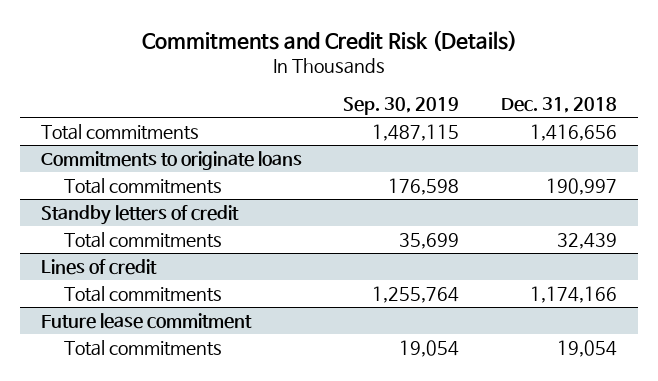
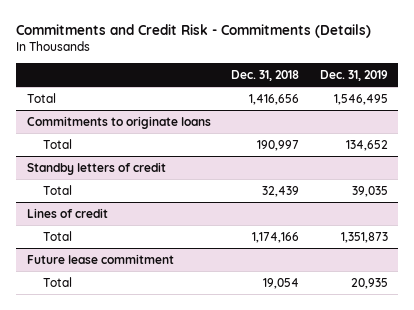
- Commitments and Credit Risk (Details)
+ Commitments and Credit Risk - Commitments (Details)
- | Sep. 30, 2019 | Dec. 31, 2018
+ | Dec. 31, 2018 | Dec. 31, 2019
- Total commitments | 1,487,115 | 1,416,656
+ Total | 1,416,656 | 1,546,495
@ Commitments to originate loans
- Total commitments | 176,598 | 190,997
+ Total | 190,997 | 134,652
@ Standby letters of credit
- Total commitments | 35,699 | 32,439
+ Total | 32,439 | 39,035
@ Lines of credit
- Total commitments | 1,255,764 | 1,174,166
+ Total | 1,174,166 | 1,351,873
@ Future lease commitment
- Total commitments | 19,054 | 19,054
+ Total | 19,054 | 20,935

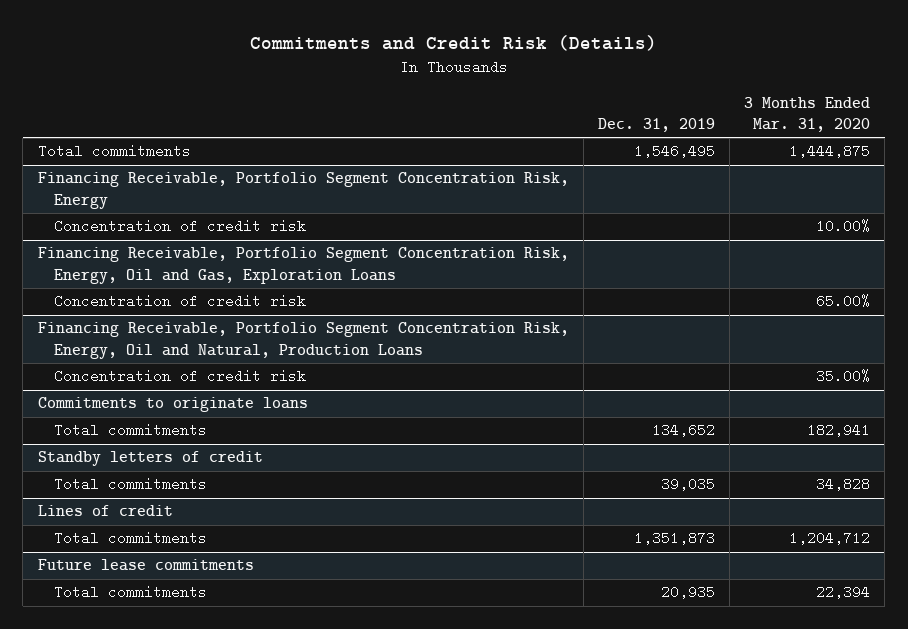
- Commitments and Credit Risk - Commitments (Details)
+ Commitments and Credit Risk (Details)
- | Dec. 31, 2018 | Dec. 31, 2019
+ | Dec. 31, 2019 | 3 Months Ended Mar. 31, 2020
- Total | 1,416,656 | 1,546,495
+ Total commitments | 1,546,495 | 1,444,875
+ Financing Receivable, Portfolio Segment Concentration Risk, Energy
+ Concentration of credit risk | | 10.00%
+ Financing Receivable, Portfolio Segment Concentration Risk, Energy, Oil and Gas, Exploration Loans
+ Concentration of credit risk | | 65.00%
+ Financing Receivable, Portfolio Segment Concentration Risk, Energy, Oil and Natural, Production Loans
+ Concentration of credit risk | | 35.00%
@ Commitments to originate loans
- Total | 190,997 | 134,652
+ Total commitments | 134,652 | 182,941
@ Standby letters of credit
- Total | 32,439 | 39,035
+ Total commitments | 39,035 | 34,828
@ Lines of credit
- Total | 1,174,166 | 1,351,873
- Future lease commitment
- Total | 19,054 | 20,935
@ Lines of credit
+ Total commitments | 1,351,873 | 1,204,712
+ Future lease commitments
+ Total commitments | 20,935 | 22,394

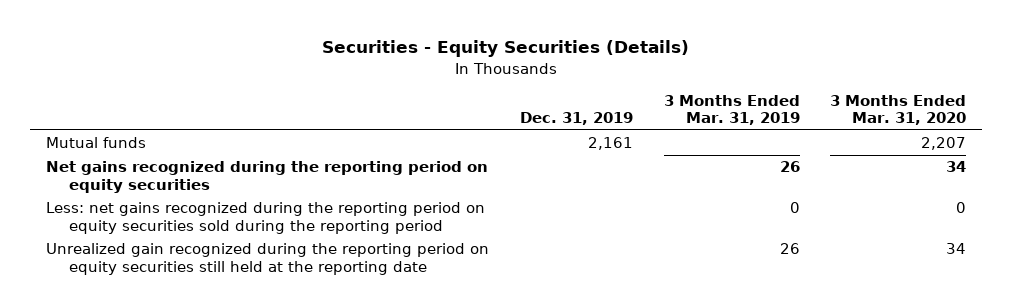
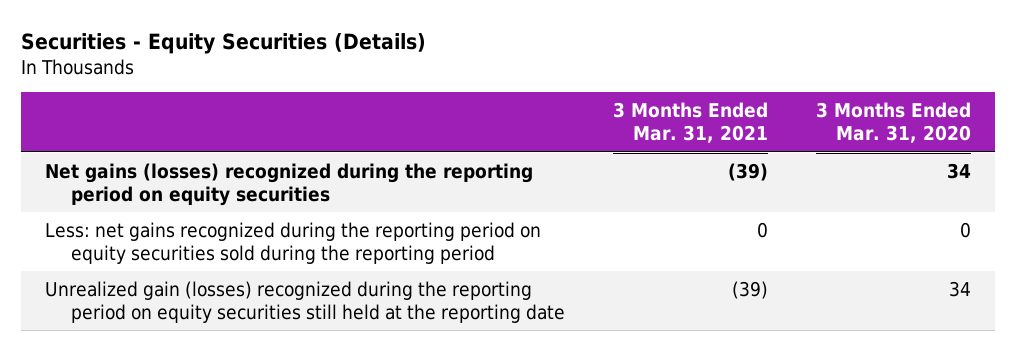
- | Dec. 31, 2019 | 3 Months Ended Mar. 31, 2019 | 3 Months Ended Mar. 31, 2020
+ | 3 Months Ended Mar. 31, 2021 | 3 Months Ended Mar. 31, 2020
- Mutual funds | 2,161 | | 2,207
- Net gains recognized during the reporting period on equity securities | | 26 | 34
+ Net gains (losses) recognized during the reporting period on equity securities | (39) | 34
- Unrealized gain recognized during the reporting period on equity securities still held at the reporting date | | 26 | 34
+ Unrealized gain (losses) recognized during the reporting period on equity securities still held at the reporting date | (39) | 34

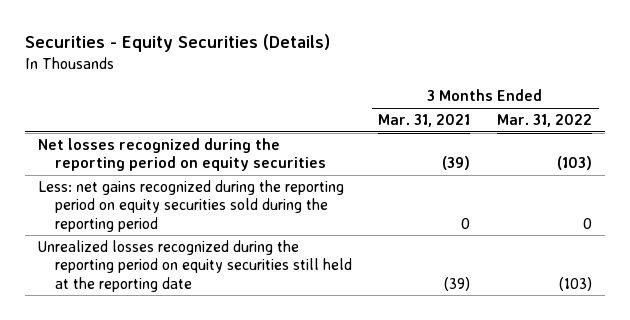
- | 3 Months Ended Mar. 31, 2021 | 3 Months Ended Mar. 31, 2020
+ | 3 Months Ended Mar. 31, 2021 | 3 Months Ended Mar. 31, 2022
- Net gains (losses) recognized during the reporting period on equity securities | (39) | 34
+ Net losses recognized during the reporting period on equity securities | (39) | (103)
- Unrealized gain (losses) recognized during the reporting period on equity securities still held at the reporting date | (39) | 34
+ Unrealized losses recognized during the reporting period on equity securities still held at the reporting date | (39) | (103)

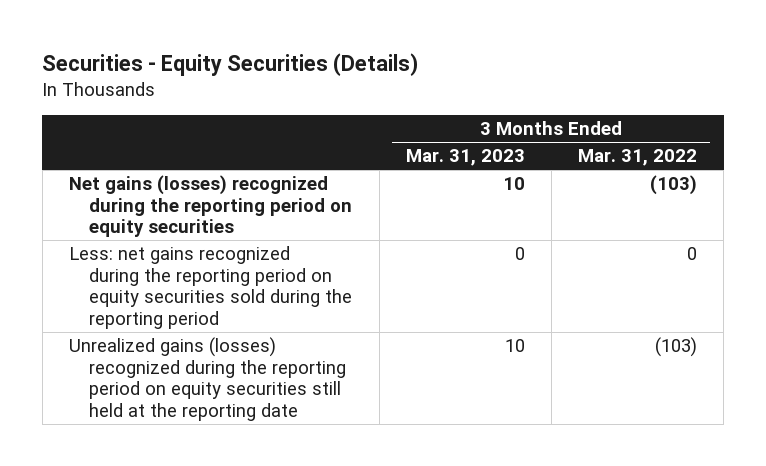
- | 3 Months Ended Mar. 31, 2021 | 3 Months Ended Mar. 31, 2022
+ | 3 Months Ended Mar. 31, 2023 | 3 Months Ended Mar. 31, 2022
- Net losses recognized during the reporting period on equity securities | (39) | (103)
+ Net gains (losses) recognized during the reporting period on equity securities | 10 | (103)
- Unrealized losses recognized during the reporting period on equity securities still held at the reporting date | (39) | (103)
+ Unrealized gains (losses) recognized during the reporting period on equity securities still held at the reporting date | 10 | (103)

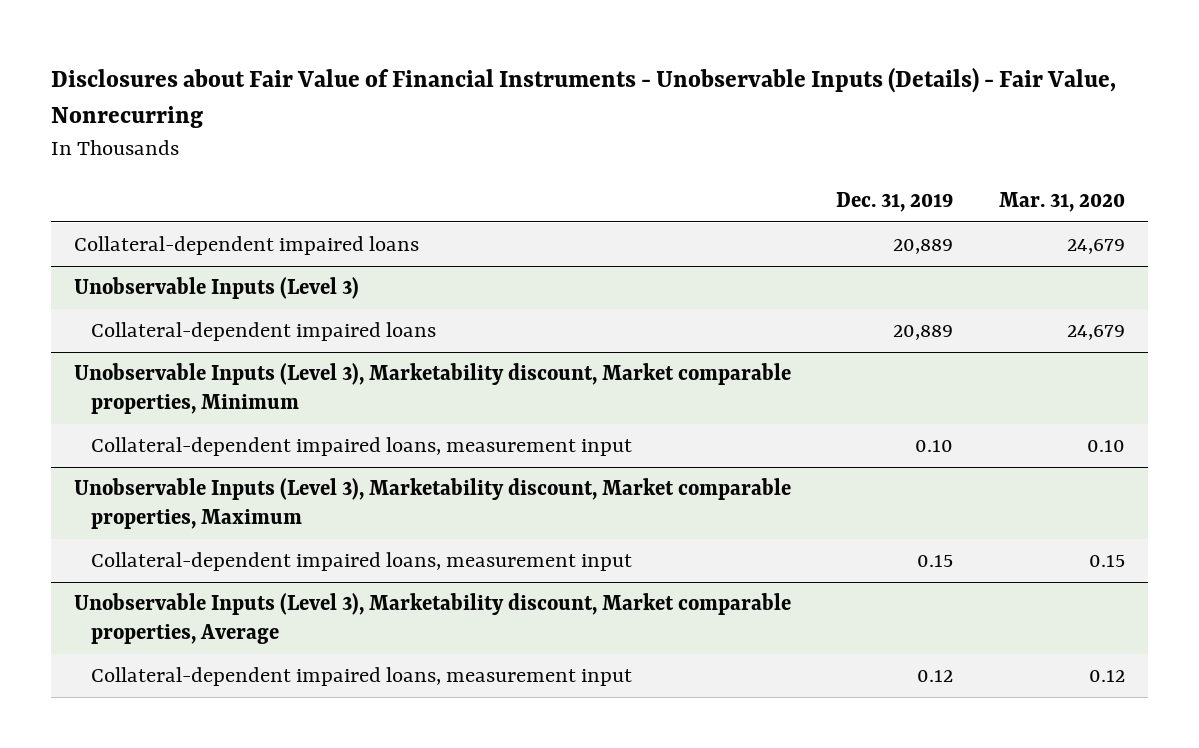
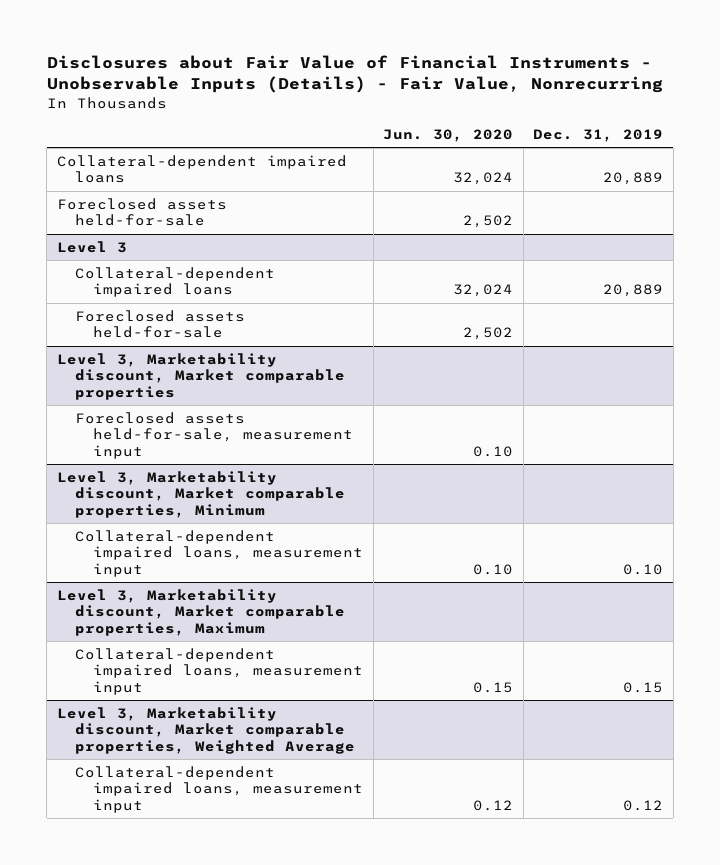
- | Dec. 31, 2019 | Mar. 31, 2020
+ | Jun. 30, 2020 | Dec. 31, 2019
- Unobservable Inputs (Level 3)
+ Foreclosed assets held-for-sale | 2,502 |
+ Level 3
- Unobservable Inputs (Level 3), Marketability discount, Market comparable properties, Minimum
+ Foreclosed assets held-for-sale | 2,502 |
+ Level 3, Marketability discount, Market comparable properties
+ Foreclosed assets held-for-sale, measurement input | 0.10 |
+ Level 3, Marketability discount, Market comparable properties, Minimum
- Unobservable Inputs (Level 3), Marketability discount, Market comparable properties, Maximum
+ Level 3, Marketability discount, Market comparable properties, Maximum
- Unobservable Inputs (Level 3), Marketability discount, Market comparable properties, Average
+ Level 3, Marketability discount, Market comparable properties, Weighted Average

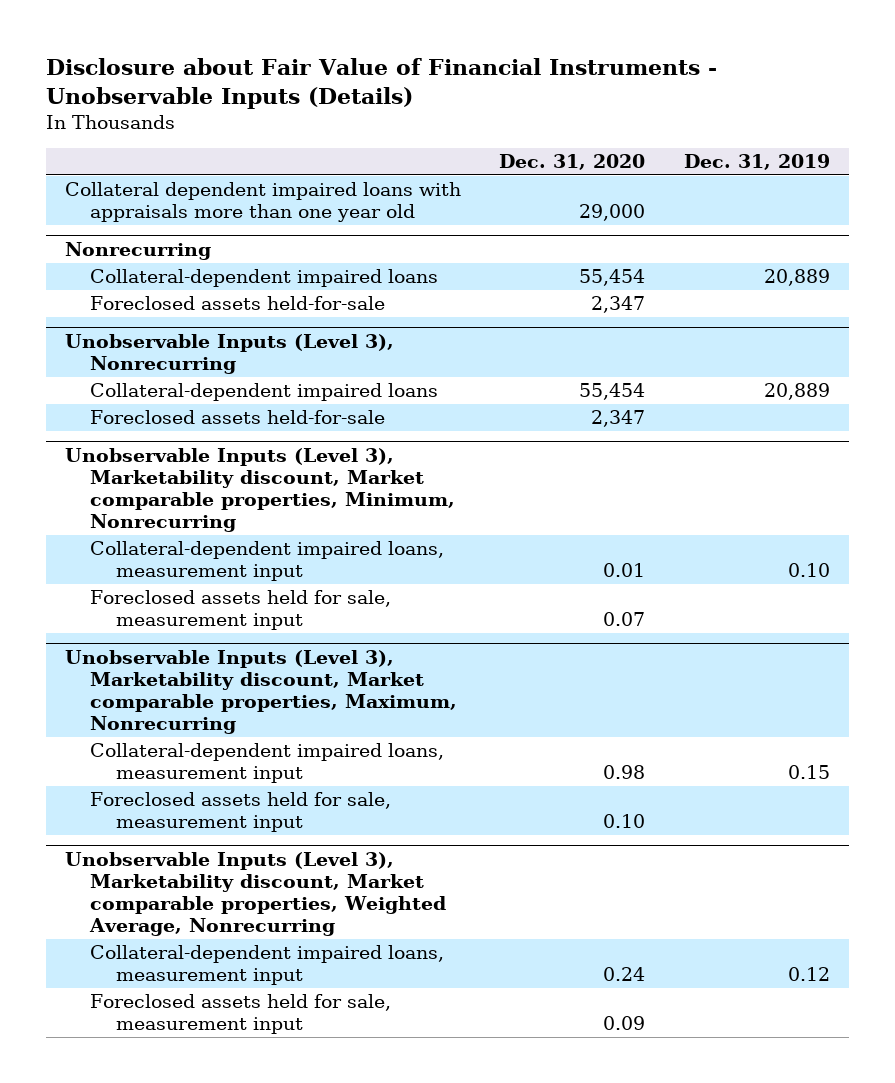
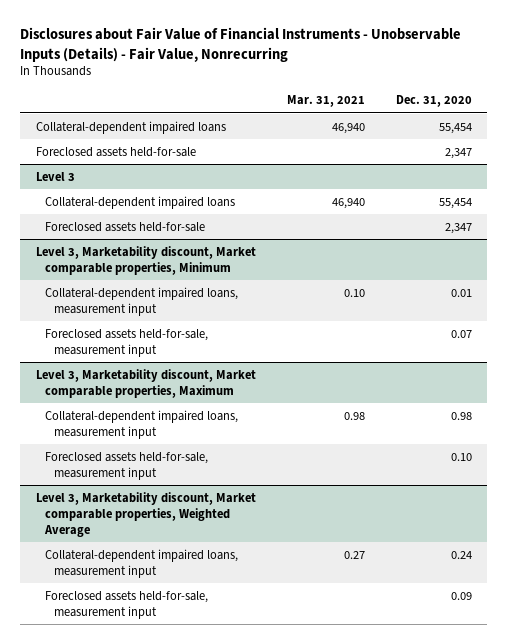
- Disclosure about Fair Value of Financial Instruments - Unobservable Inputs (Details)
+ Disclosures about Fair Value of Financial Instruments - Unobservable Inputs (Details) - Fair Value, Nonrecurring
- | Dec. 31, 2020 | Dec. 31, 2019
+ | Mar. 31, 2021 | Dec. 31, 2020
- Collateral dependent impaired loans with appraisals more than one year old | 29,000 |
- Nonrecurring
- Unobservable Inputs (Level 3), Nonrecurring
+ Level 3
- Unobservable Inputs (Level 3), Marketability discount, Market comparable properties, Minimum, Nonrecurring
+ Level 3, Marketability discount, Market comparable properties, Minimum
- Foreclosed assets held for sale, measurement input | 0.07 |
- Unobservable Inputs (Level 3), Marketability discount, Market comparable properties, Maximum, Nonrecurring
+ Foreclosed assets held-for-sale, measurement input | | 0.07
+ Level 3, Marketability discount, Market comparable properties, Maximum
- Foreclosed assets held for sale, measurement input | 0.10 |
- Unobservable Inputs (Level 3), Marketability discount, Market comparable properties, Weighted Average, Nonrecurring
+ Foreclosed assets held-for-sale, measurement input | | 0.10
+ Level 3, Marketability discount, Market comparable properties, Weighted Average
- Foreclosed assets held for sale, measurement input | 0.09 |
+ Foreclosed assets held-for-sale, measurement input | | 0.09

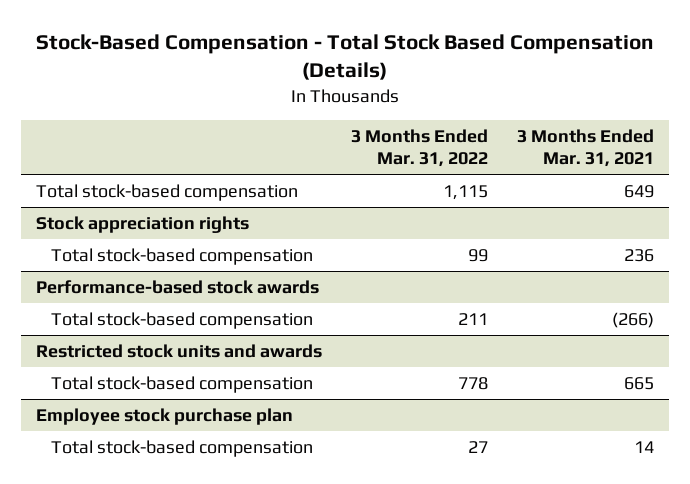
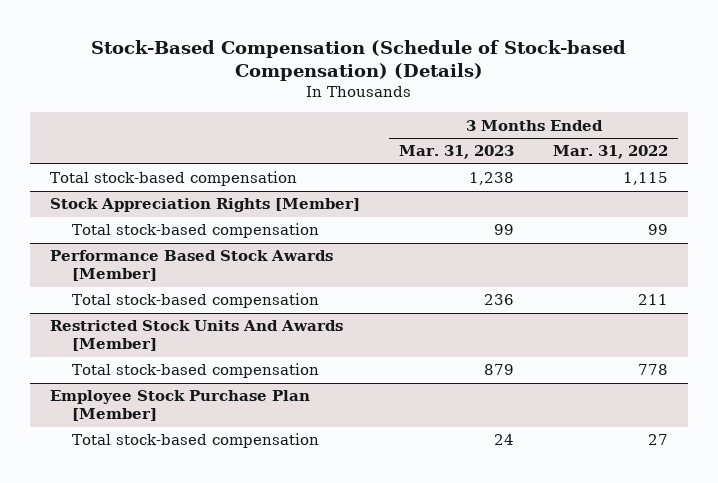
- Stock-Based Compensation - Total Stock Based Compensation (Details)
+ Stock-Based Compensation (Schedule of Stock-based Compensation) (Details)
- | 3 Months Ended Mar. 31, 2022 | 3 Months Ended Mar. 31, 2021
+ | 3 Months Ended Mar. 31, 2023 | 3 Months Ended Mar. 31, 2022
- Stock appreciation rights
+ Stock Appreciation Rights [Member]
- Performance-based stock awards
+ Performance Based Stock Awards [Member]
- Restricted stock units and awards
+ Restricted Stock Units And Awards [Member]
- Employee stock purchase plan
+ Employee Stock Purchase Plan [Member]

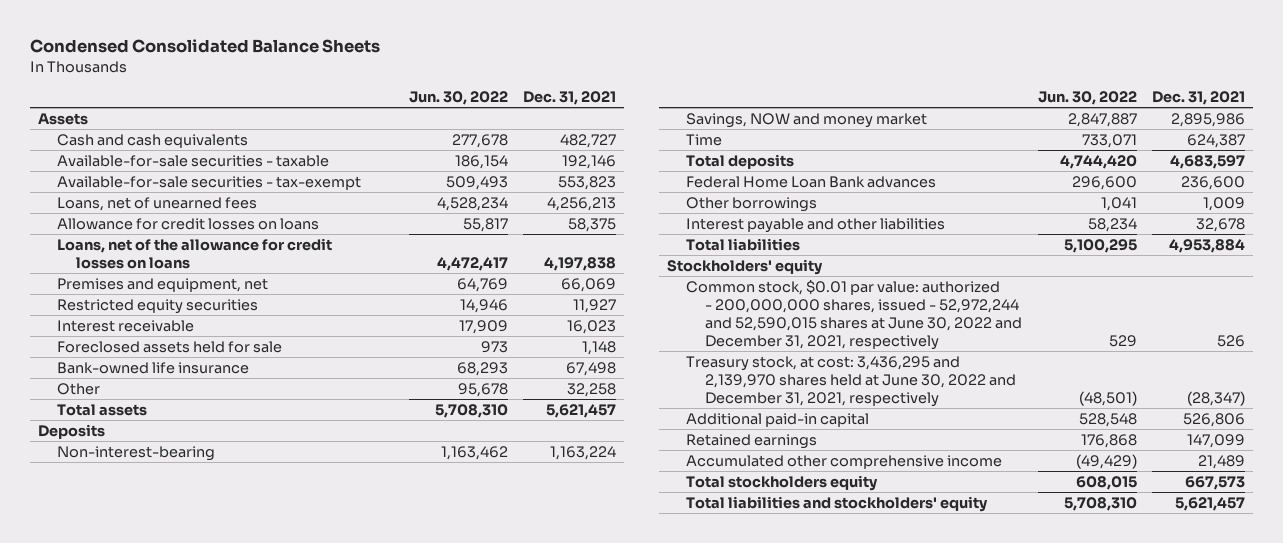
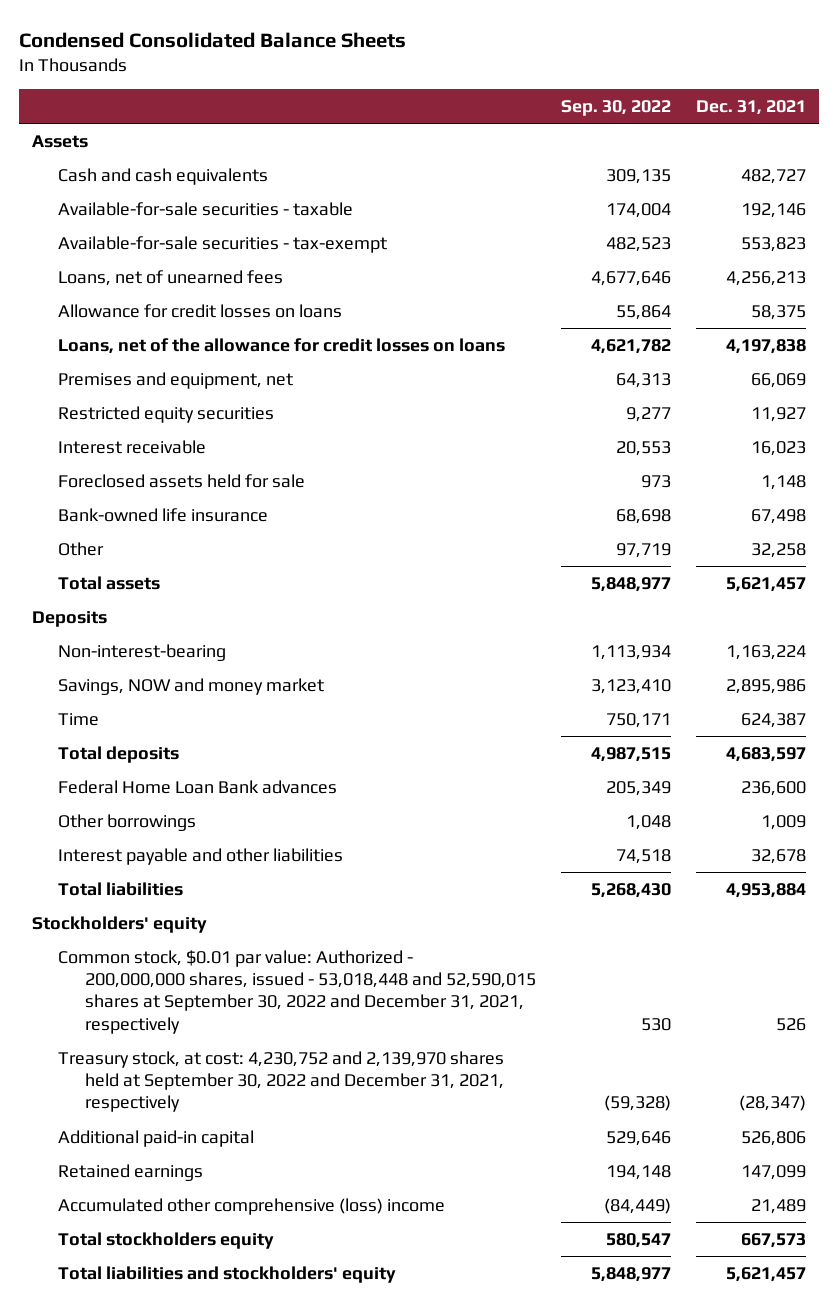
- | Jun. 30, 2022 | Dec. 31, 2021
+ | Sep. 30, 2022 | Dec. 31, 2021
- Common stock, $0.01 par value: authorized - 200,000,000 shares, issued - 52,972,244 and 52,590,015 shares at June 30, 2022 and December 31, 2021, respectively | 529 | 526
- Treasury stock, at cost: 3,436,295 and 2,139,970 shares held at June 30, 2022 and December 31, 2021, respectively | (48,501) | (28,347)
+ Common stock, $0.01 par value: Authorized - 200,000,000 shares, issued - 53,018,448 and 52,590,015 shares at September 30, 2022 and December 31, 2021, respectively | 530 | 526
+ Treasury stock, at cost: 4,230,752 and 2,139,970 shares held at September 30, 2022 and December 31, 2021, respectively | (59,328) | (28,347)
- Accumulated other comprehensive income | (49,429) | 21,489
+ Accumulated other comprehensive (loss) income | (84,449) | 21,489

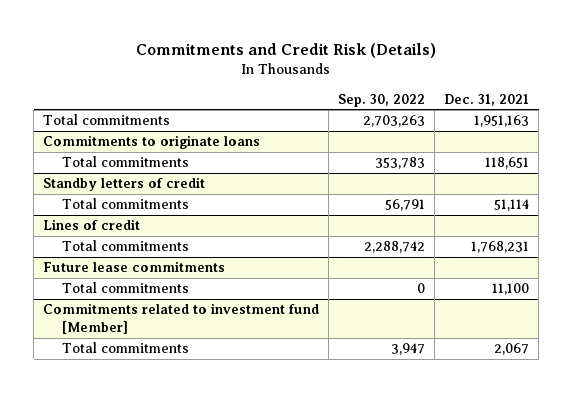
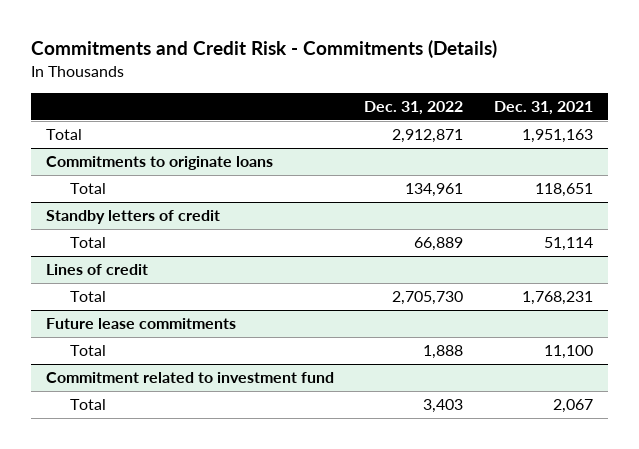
- Commitments and Credit Risk (Details)
+ Commitments and Credit Risk - Commitments (Details)
- | Sep. 30, 2022 | Dec. 31, 2021
+ | Dec. 31, 2022 | Dec. 31, 2021
- Total commitments | 2,703,263 | 1,951,163
+ Total | 2,912,871 | 1,951,163
@ Commitments to originate loans
- Total commitments | 353,783 | 118,651
+ Total | 134,961 | 118,651
@ Standby letters of credit
- Total commitments | 56,791 | 51,114
+ Total | 66,889 | 51,114
@ Lines of credit
- Total commitments | 2,288,742 | 1,768,231
+ Total | 2,705,730 | 1,768,231
@ Future lease commitments
- Total commitments | 0 | 11,100
- Commitments related to investment fund [Member]
- Total commitments | 3,947 | 2,067
@ Future lease commitments
+ Total | 1,888 | 11,100
+ Commitment related to investment fund
+ Total | 3,403 | 2,067

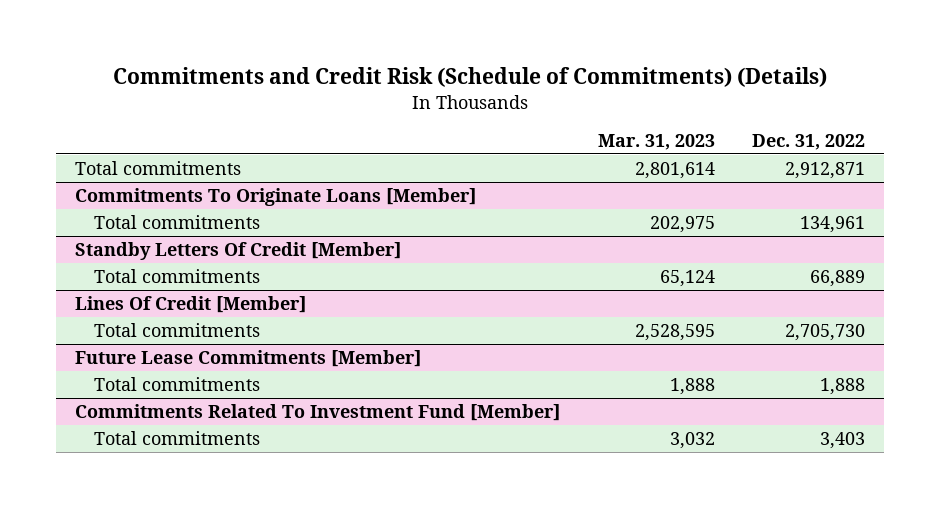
- Commitments and Credit Risk - Commitments (Details)
+ Commitments and Credit Risk (Schedule of Commitments) (Details)
- | Dec. 31, 2022 | Dec. 31, 2021
+ | Mar. 31, 2023 | Dec. 31, 2022
- Total | 2,912,871 | 1,951,163
- Commitments to originate loans
- Total | 134,961 | 118,651
- Standby letters of credit
- Total | 66,889 | 51,114
- Lines of credit
- Total | 2,705,730 | 1,768,231
- Future lease commitments
- Total | 1,888 | 11,100
- Commitment related to investment fund
- Total | 3,403 | 2,067
+ Total commitments | 2,801,614 | 2,912,871
+ Commitments To Originate Loans [Member]
+ Total commitments | 202,975 | 134,961
+ Standby Letters Of Credit [Member]
+ Total commitments | 65,124 | 66,889
+ Lines Of Credit [Member]
+ Total commitments | 2,528,595 | 2,705,730
+ Future Lease Commitments [Member]
+ Total commitments | 1,888 | 1,888
+ Commitments Related To Investment Fund [Member]
+ Total commitments | 3,032 | 3,403

